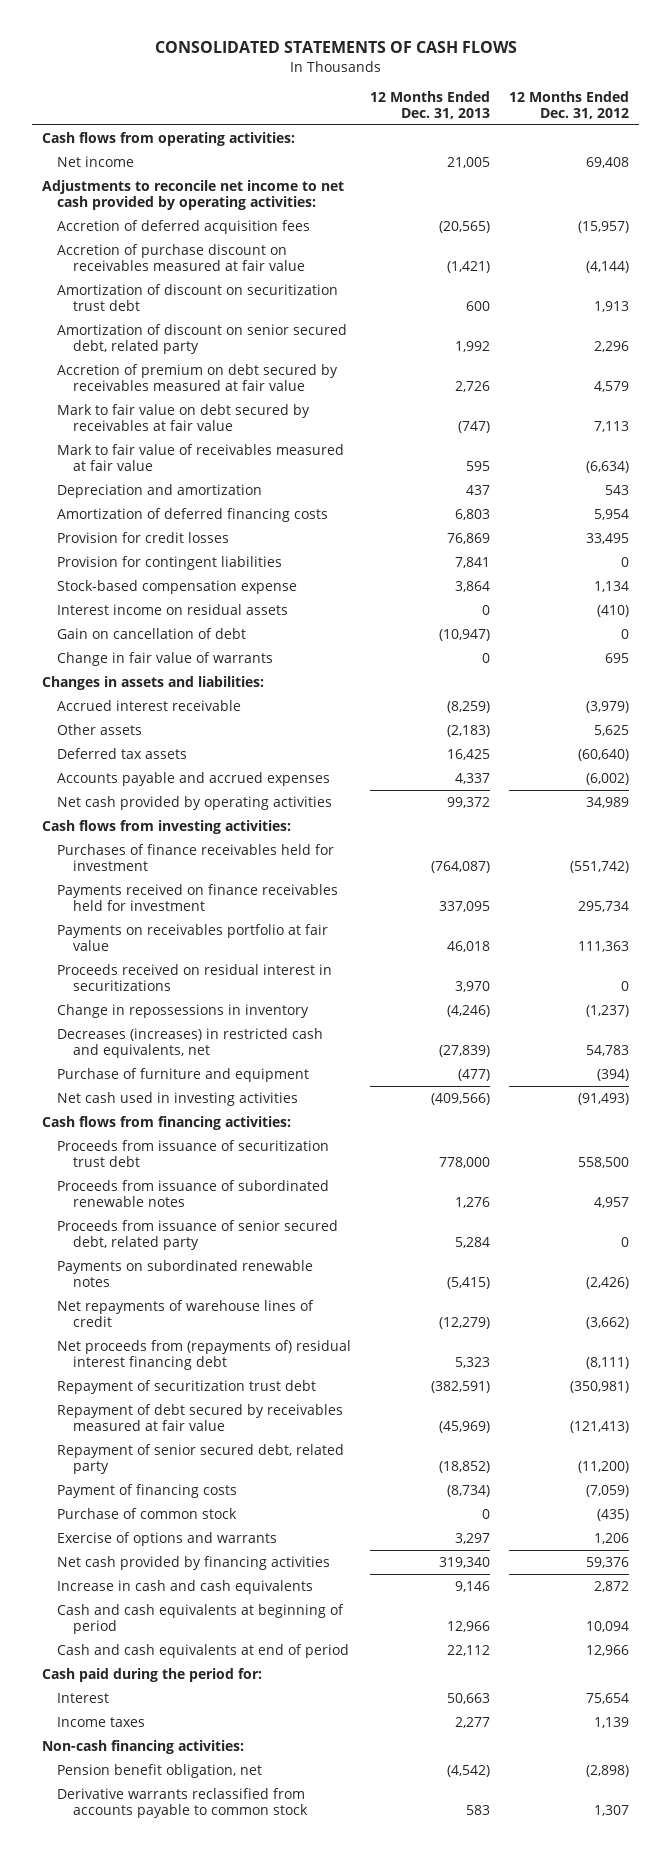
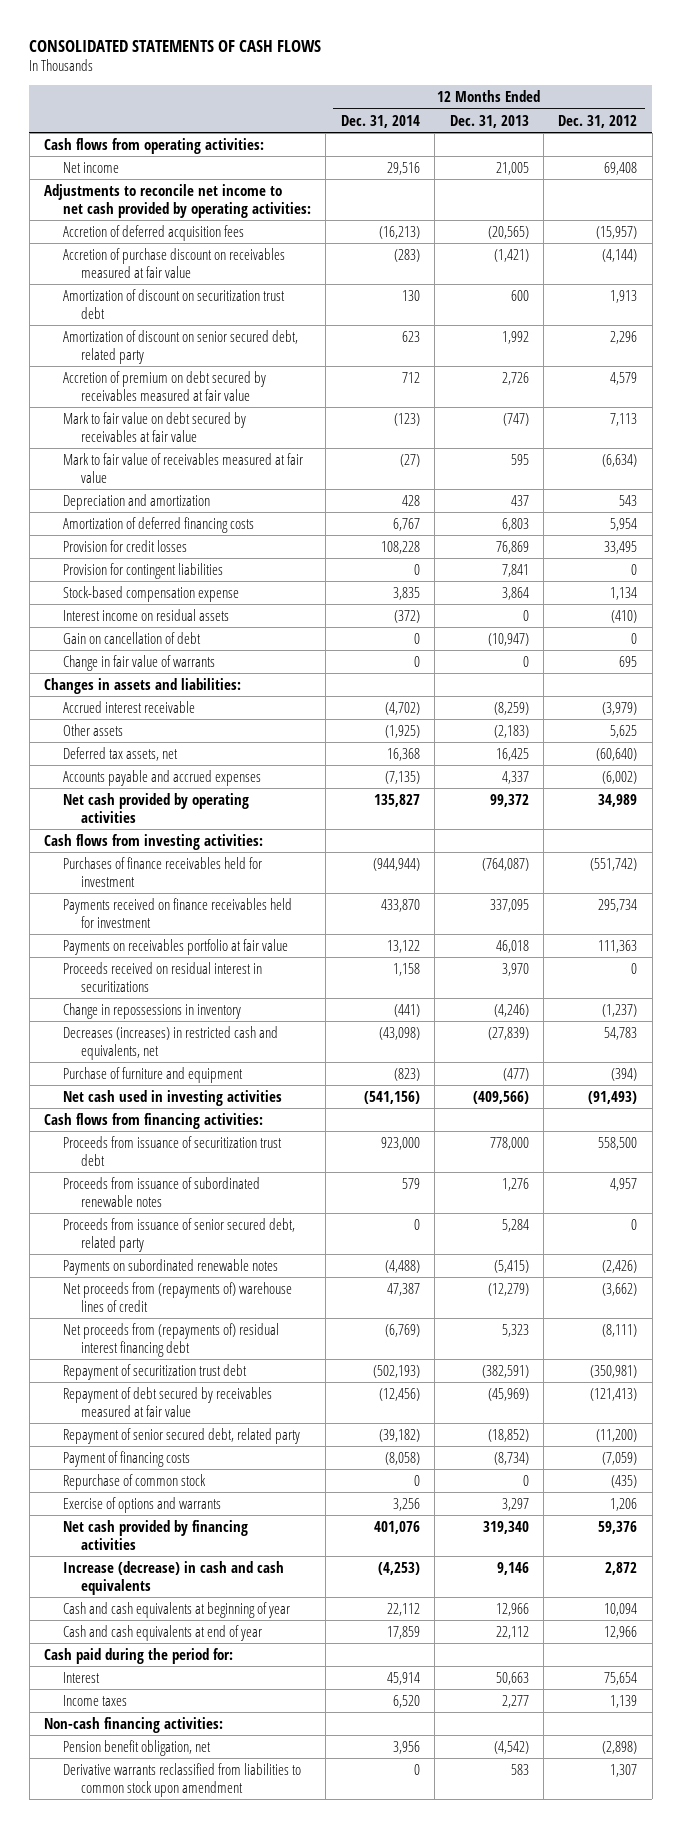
- | 12 Months Ended Dec. 31, 2013 | 12 Months Ended Dec. 31, 2012
+ | 12 Months Ended Dec. 31, 2014 | 12 Months Ended Dec. 31, 2013 | 12 Months Ended Dec. 31, 2012
- Deferred tax assets | 16,425 | (60,640)
+ Deferred tax assets, net | 16,368 | 16,425 | (60,640)
- Net repayments of warehouse lines of credit | (12,279) | (3,662)
+ Net proceeds from (repayments of) warehouse lines of credit | 47,387 | (12,279) | (3,662)
- Purchase of common stock | 0 | (435)
+ Repurchase of common stock | 0 | 0 | (435)
- Increase in cash and cash equivalents | 9,146 | 2,872
- Cash and cash equivalents at beginning of period | 12,966 | 10,094
- Cash and cash equivalents at end of period | 22,112 | 12,966
+ Increase (decrease) in cash and cash equivalents | (4,253) | 9,146 | 2,872
+ Cash and cash equivalents at beginning of year | 22,112 | 12,966 | 10,094
+ Cash and cash equivalents at end of year | 17,859 | 22,112 | 12,966
- Derivative warrants reclassified from accounts payable to common stock | 583 | 1,307
+ Derivative warrants reclassified from liabilities to common stock upon amendment | 0 | 583 | 1,307

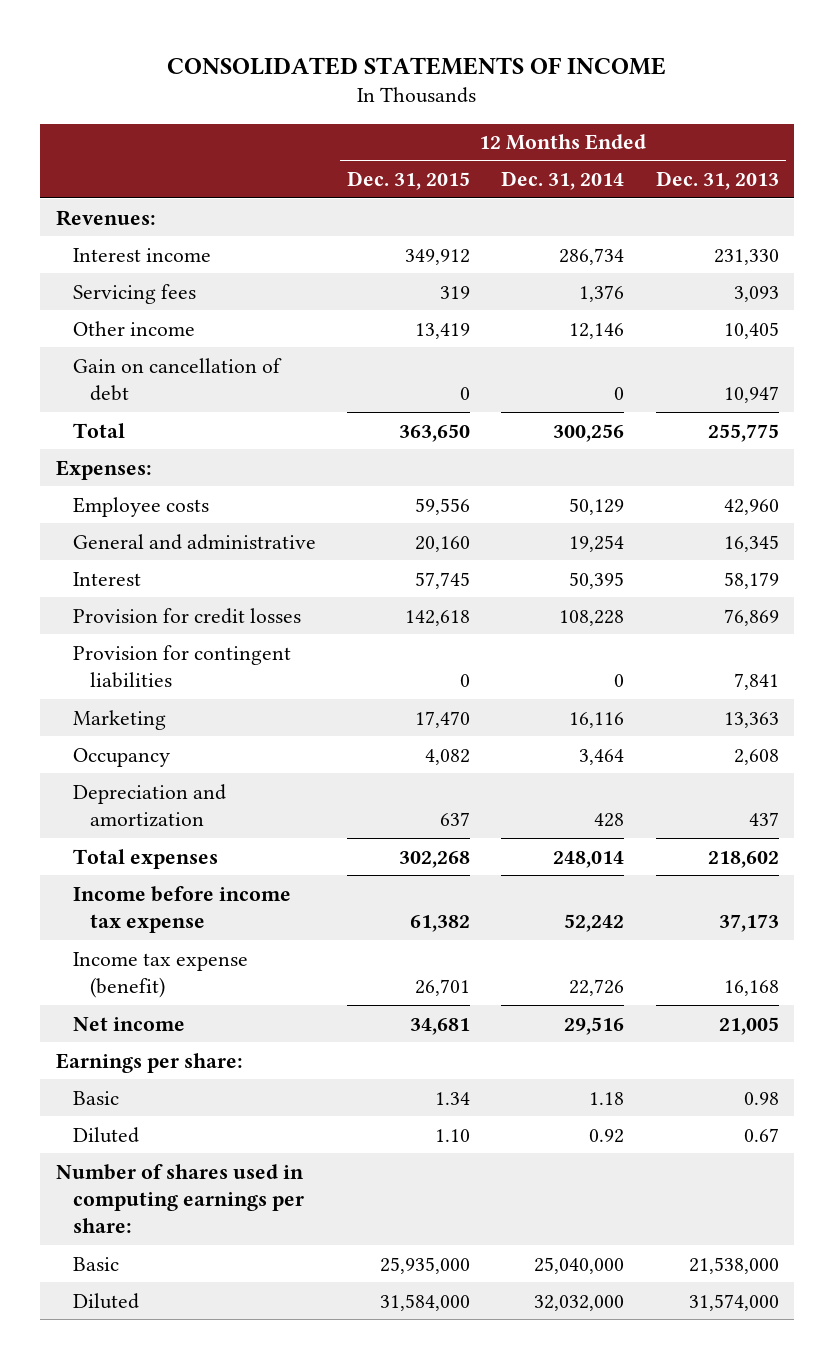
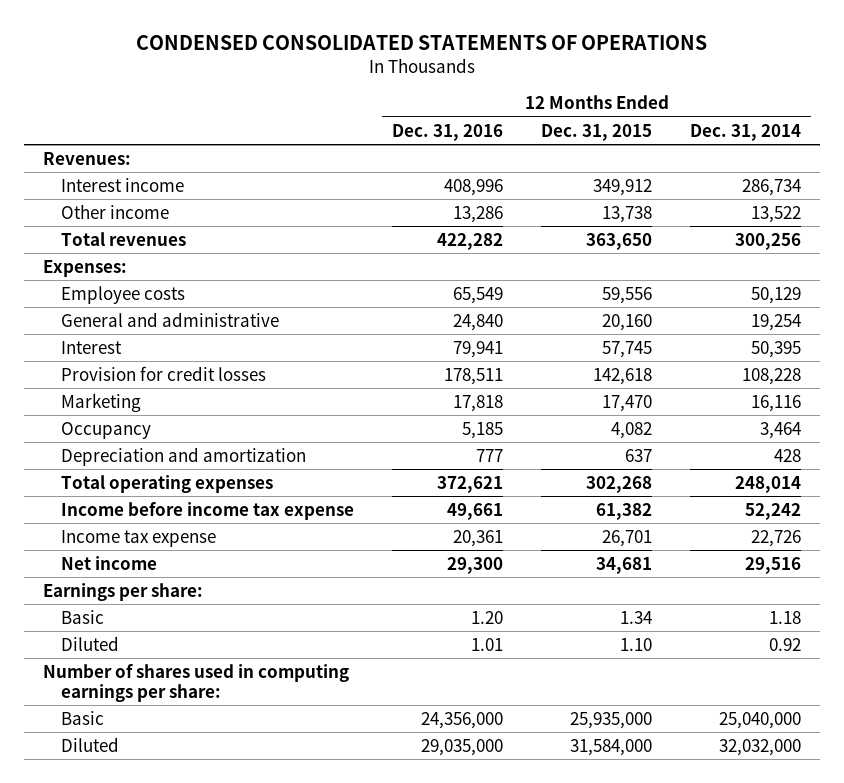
- CONSOLIDATED STATEMENTS OF INCOME
+ CONDENSED CONSOLIDATED STATEMENTS OF OPERATIONS
- | 12 Months Ended Dec. 31, 2015 | 12 Months Ended Dec. 31, 2014 | 12 Months Ended Dec. 31, 2013
+ | 12 Months Ended Dec. 31, 2016 | 12 Months Ended Dec. 31, 2015 | 12 Months Ended Dec. 31, 2014
- Servicing fees | 319 | 1,376 | 3,093
- Other income | 13,419 | 12,146 | 10,405
- Gain on cancellation of debt | 0 | 0 | 10,947
- Total | 363,650 | 300,256 | 255,775
+ Other income | 13,286 | 13,738 | 13,522
+ Total revenues | 422,282 | 363,650 | 300,256
- Provision for contingent liabilities | 0 | 0 | 7,841
- Total expenses | 302,268 | 248,014 | 218,602
+ Total operating expenses | 372,621 | 302,268 | 248,014
- Income tax expense (benefit) | 26,701 | 22,726 | 16,168
+ Income tax expense | 20,361 | 26,701 | 22,726

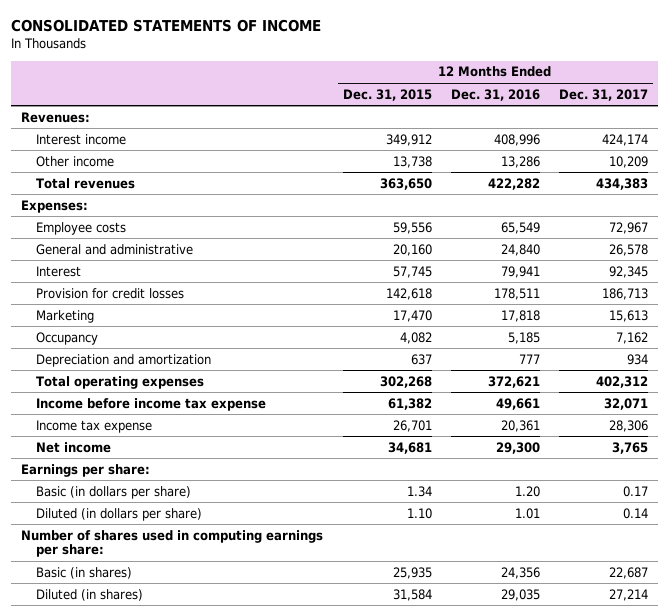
- CONDENSED CONSOLIDATED STATEMENTS OF OPERATIONS
+ CONSOLIDATED STATEMENTS OF INCOME
- | 12 Months Ended Dec. 31, 2016 | 12 Months Ended Dec. 31, 2015 | 12 Months Ended Dec. 31, 2014
+ | 12 Months Ended Dec. 31, 2015 | 12 Months Ended Dec. 31, 2016 | 12 Months Ended Dec. 31, 2017
- Basic | 1.20 | 1.34 | 1.18
- Diluted | 1.01 | 1.10 | 0.92
+ Basic (in dollars per share) | 1.34 | 1.20 | 0.17
+ Diluted (in dollars per share) | 1.10 | 1.01 | 0.14
- Basic | 24,356,000 | 25,935,000 | 25,040,000
- Diluted | 29,035,000 | 31,584,000 | 32,032,000
+ Basic (in shares) | 25,935 | 24,356 | 22,687
+ Diluted (in shares) | 31,584 | 29,035 | 27,214

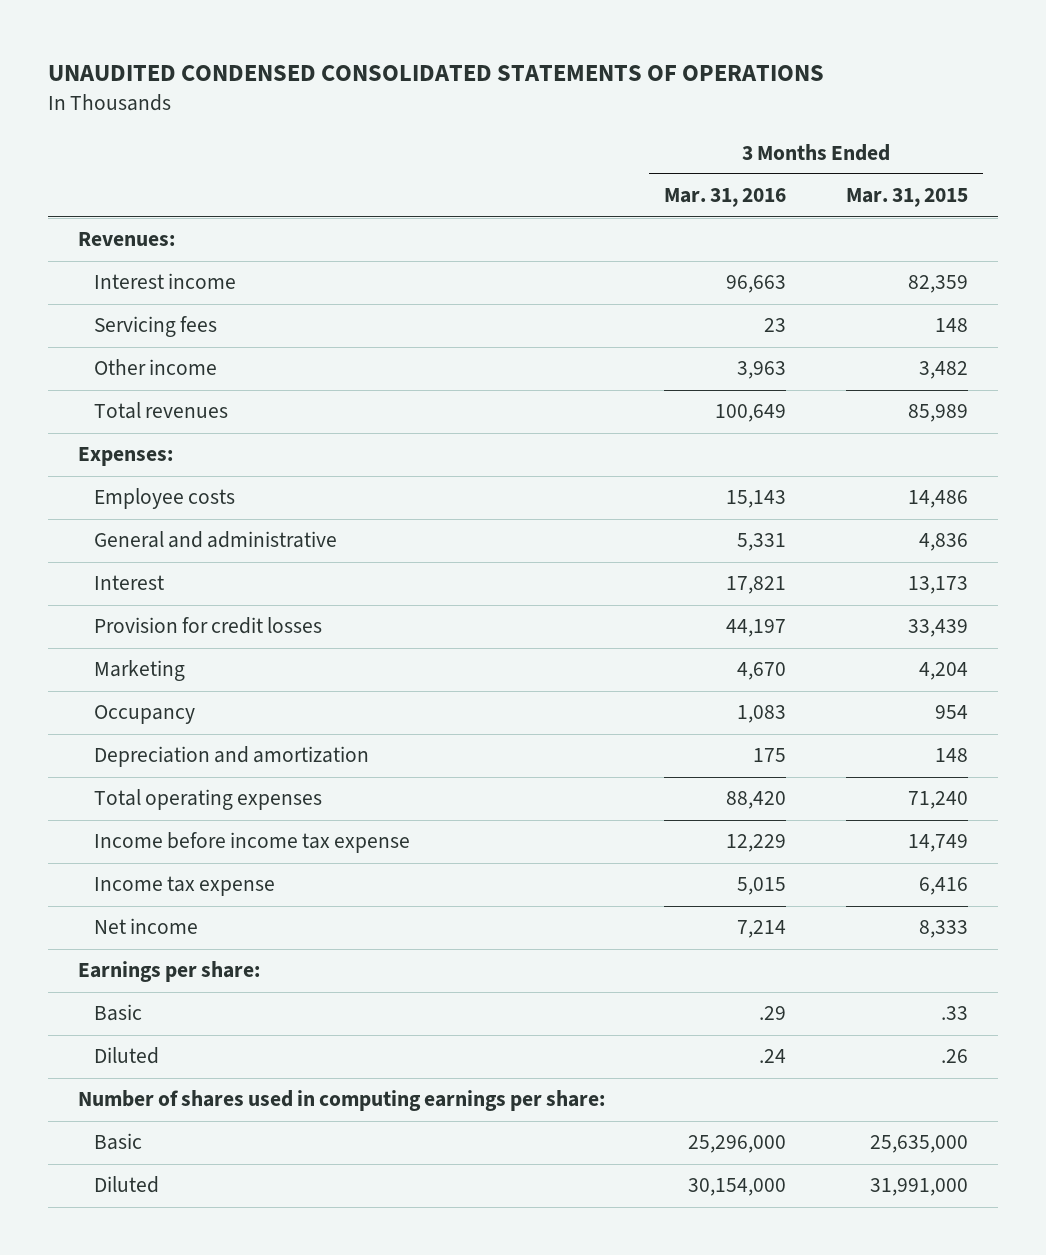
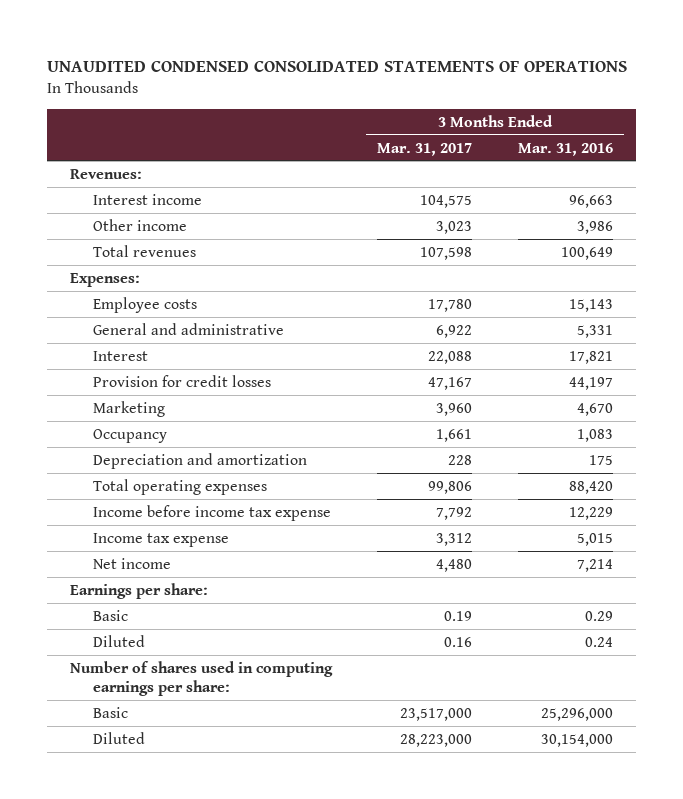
- | 3 Months Ended Mar. 31, 2016 | 3 Months Ended Mar. 31, 2015
+ | 3 Months Ended Mar. 31, 2017 | 3 Months Ended Mar. 31, 2016
- Servicing fees | 23 | 148
- Other income | 3,963 | 3,482
+ Other income | 3,023 | 3,986
- Basic | .29 | .33
- Diluted | .24 | .26
+ Basic | 0.19 | 0.29
+ Diluted | 0.16 | 0.24

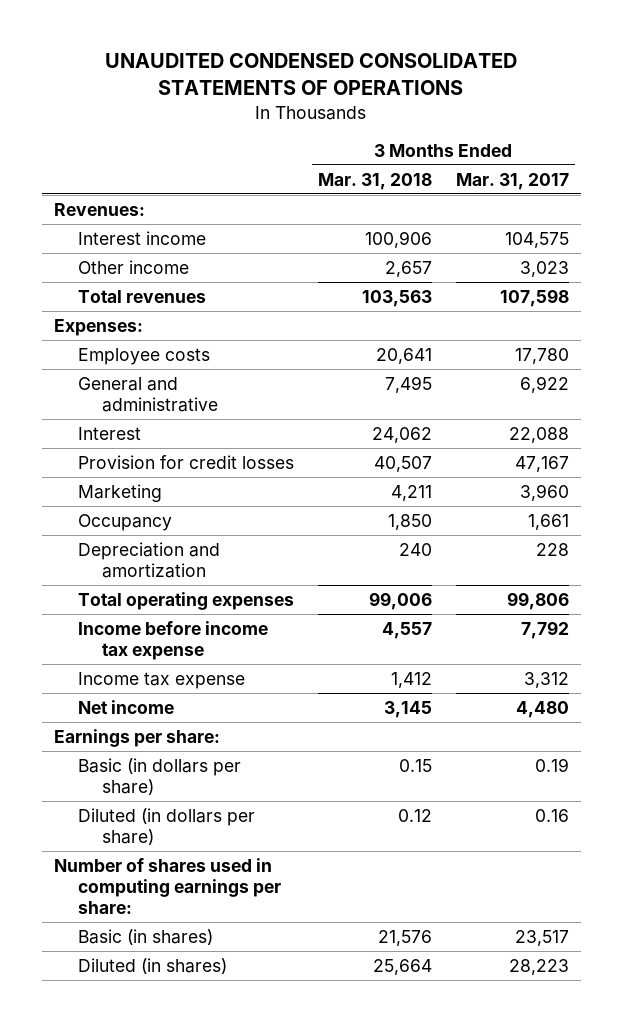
- | 3 Months Ended Mar. 31, 2017 | 3 Months Ended Mar. 31, 2016
+ | 3 Months Ended Mar. 31, 2018 | 3 Months Ended Mar. 31, 2017
- Basic | 0.19 | 0.29
- Diluted | 0.16 | 0.24
+ Basic (in dollars per share) | 0.15 | 0.19
+ Diluted (in dollars per share) | 0.12 | 0.16
- Basic | 23,517,000 | 25,296,000
- Diluted | 28,223,000 | 30,154,000
+ Basic (in shares) | 21,576 | 23,517
+ Diluted (in shares) | 25,664 | 28,223

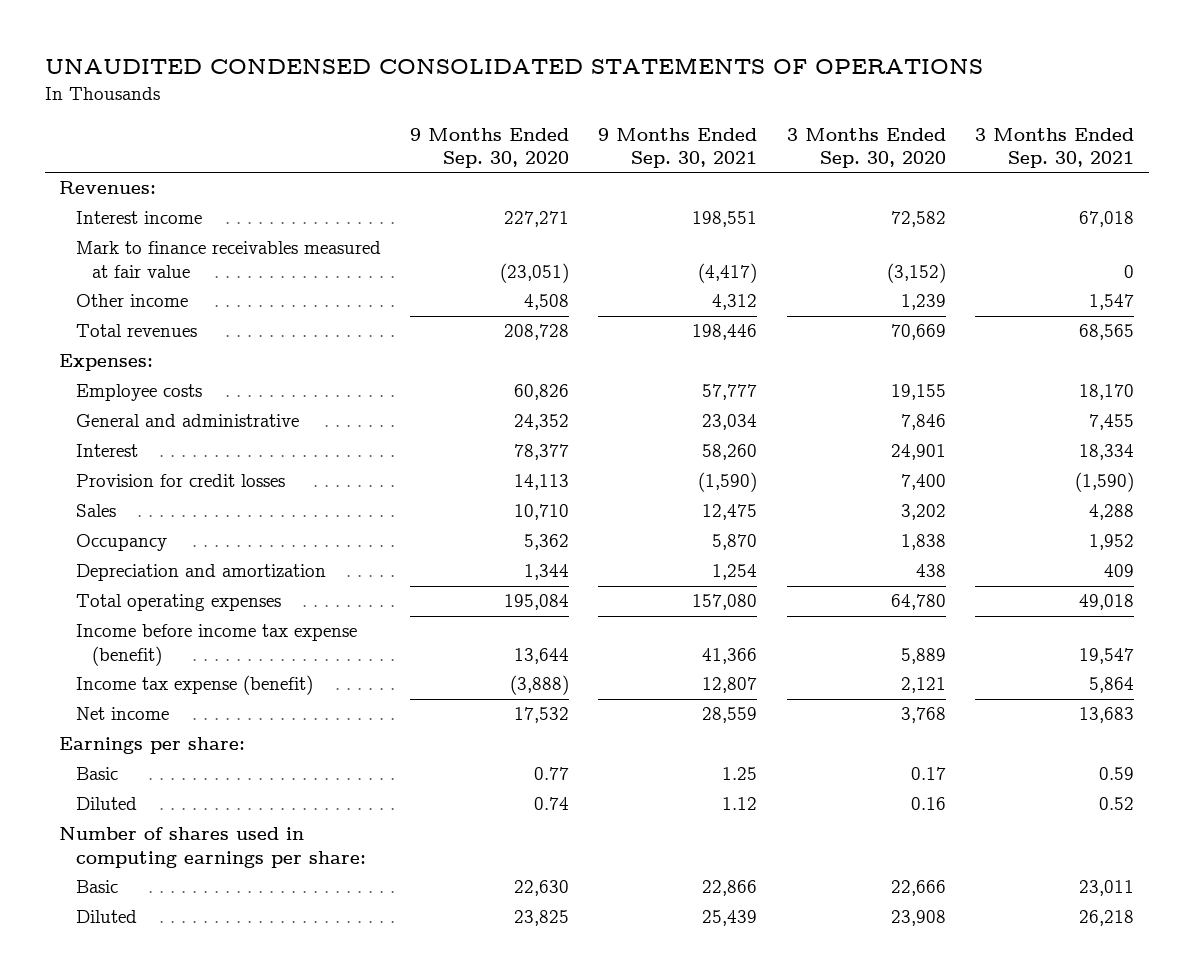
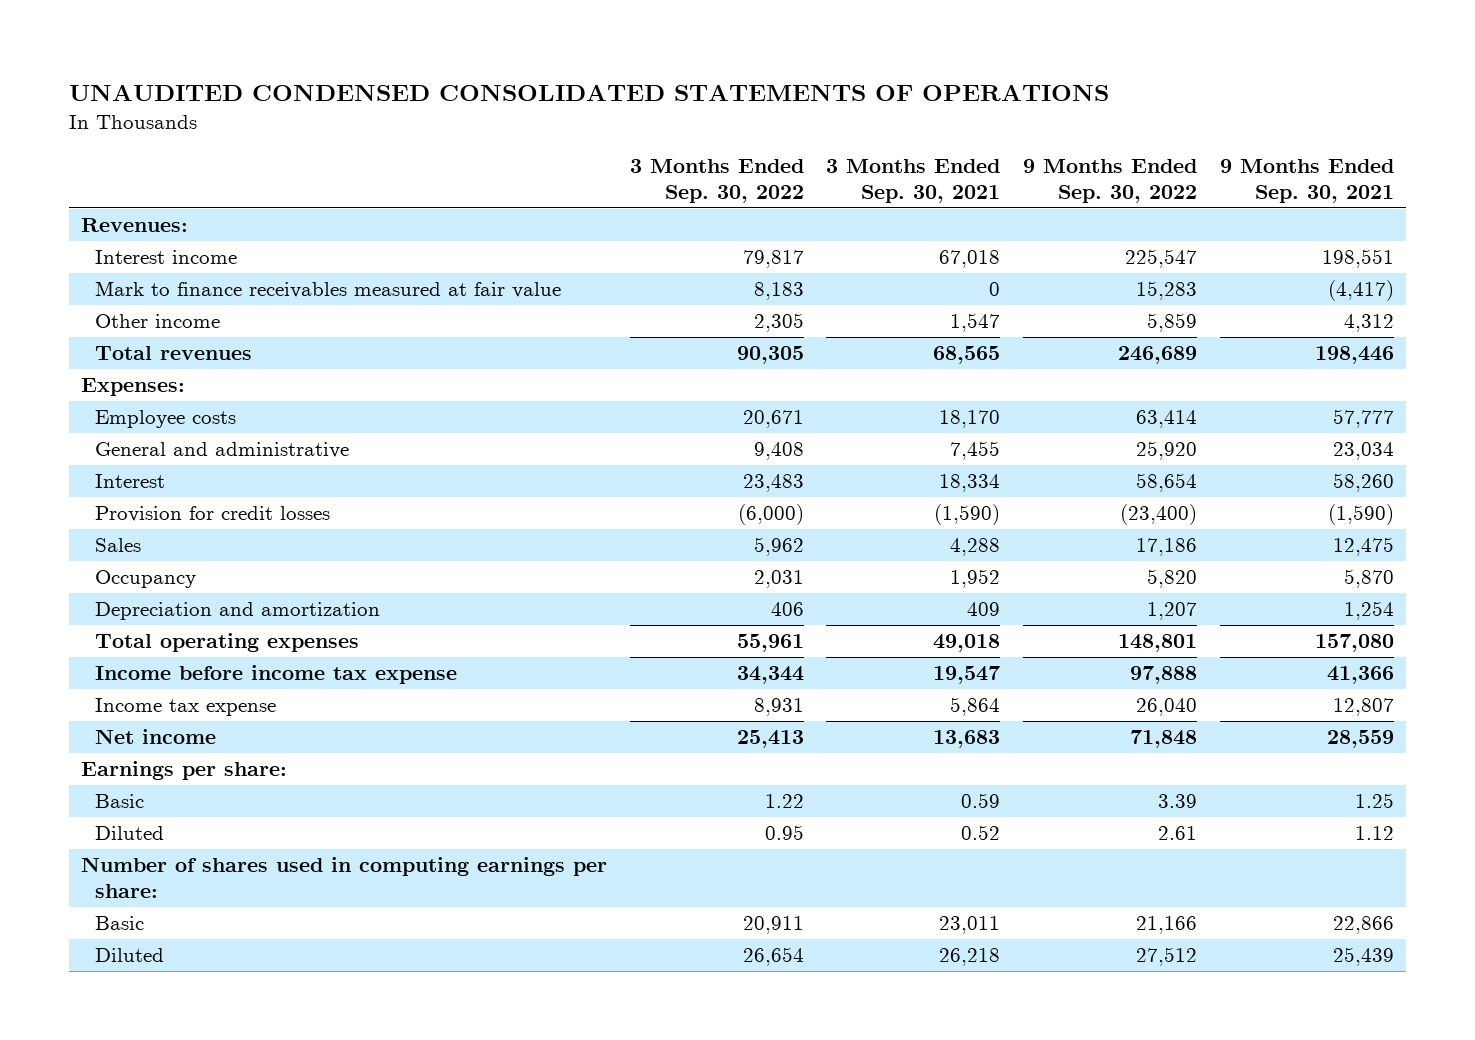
- | 9 Months Ended Sep. 30, 2020 | 9 Months Ended Sep. 30, 2021 | 3 Months Ended Sep. 30, 2020 | 3 Months Ended Sep. 30, 2021
+ | 3 Months Ended Sep. 30, 2022 | 3 Months Ended Sep. 30, 2021 | 9 Months Ended Sep. 30, 2022 | 9 Months Ended Sep. 30, 2021
- Income before income tax expense (benefit) | 13,644 | 41,366 | 5,889 | 19,547
- Income tax expense (benefit) | (3,888) | 12,807 | 2,121 | 5,864
+ Income before income tax expense | 34,344 | 19,547 | 97,888 | 41,366
+ Income tax expense | 8,931 | 5,864 | 26,040 | 12,807

